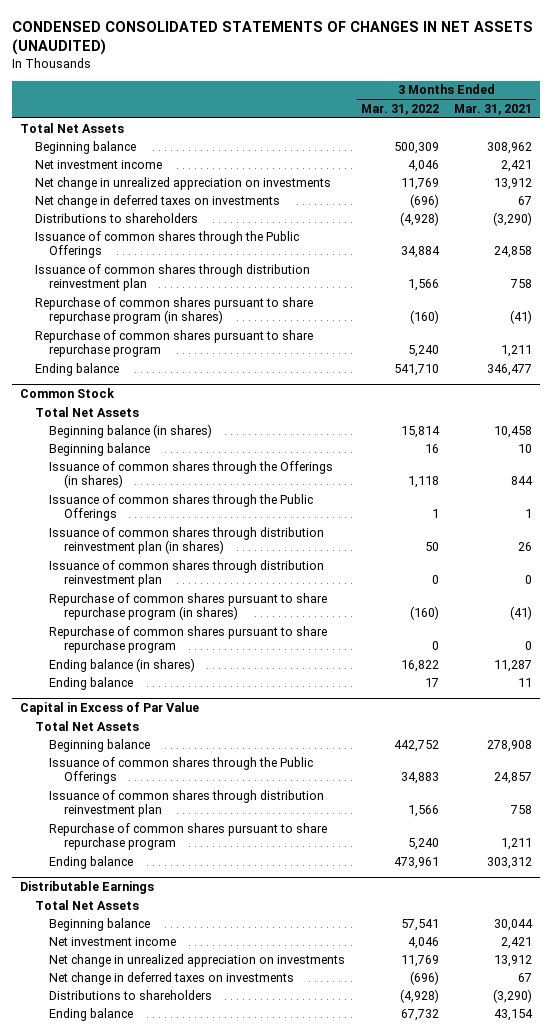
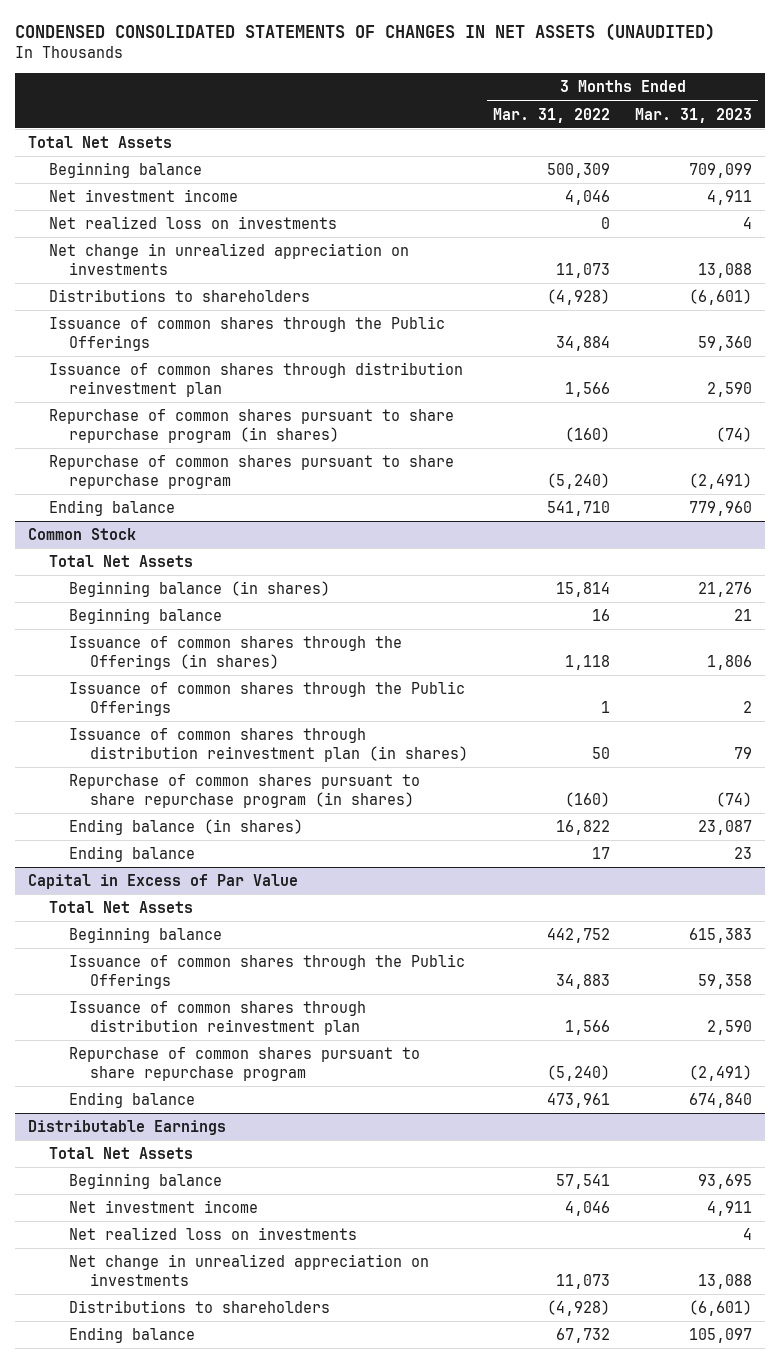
- | 3 Months Ended Mar. 31, 2022 | 3 Months Ended Mar. 31, 2021
+ | 3 Months Ended Mar. 31, 2022 | 3 Months Ended Mar. 31, 2023
- Net change in unrealized appreciation on investments | 11,769 | 13,912
- Net change in deferred taxes on investments | (696) | 67
+ Net realized loss on investments | 0 | 4
+ Net change in unrealized appreciation on investments | 11,073 | 13,088
- Repurchase of common shares pursuant to share repurchase program | 5,240 | 1,211
+ Repurchase of common shares pursuant to share repurchase program | (5,240) | (2,491)
@ Common Stock
- Issuance of common shares through distribution reinvestment plan | 0 | 0
- Repurchase of common shares pursuant to share repurchase program | 0 | 0
@ Capital in Excess of Par Value
- Repurchase of common shares pursuant to share repurchase program | 5,240 | 1,211
+ Repurchase of common shares pursuant to share repurchase program | (5,240) | (2,491)
@ Distributable Earnings
- Net change in unrealized appreciation on investments | 11,769 | 13,912
- Net change in deferred taxes on investments | (696) | 67
+ Net realized loss on investments | | 4
+ Net change in unrealized appreciation on investments | 11,073 | 13,088

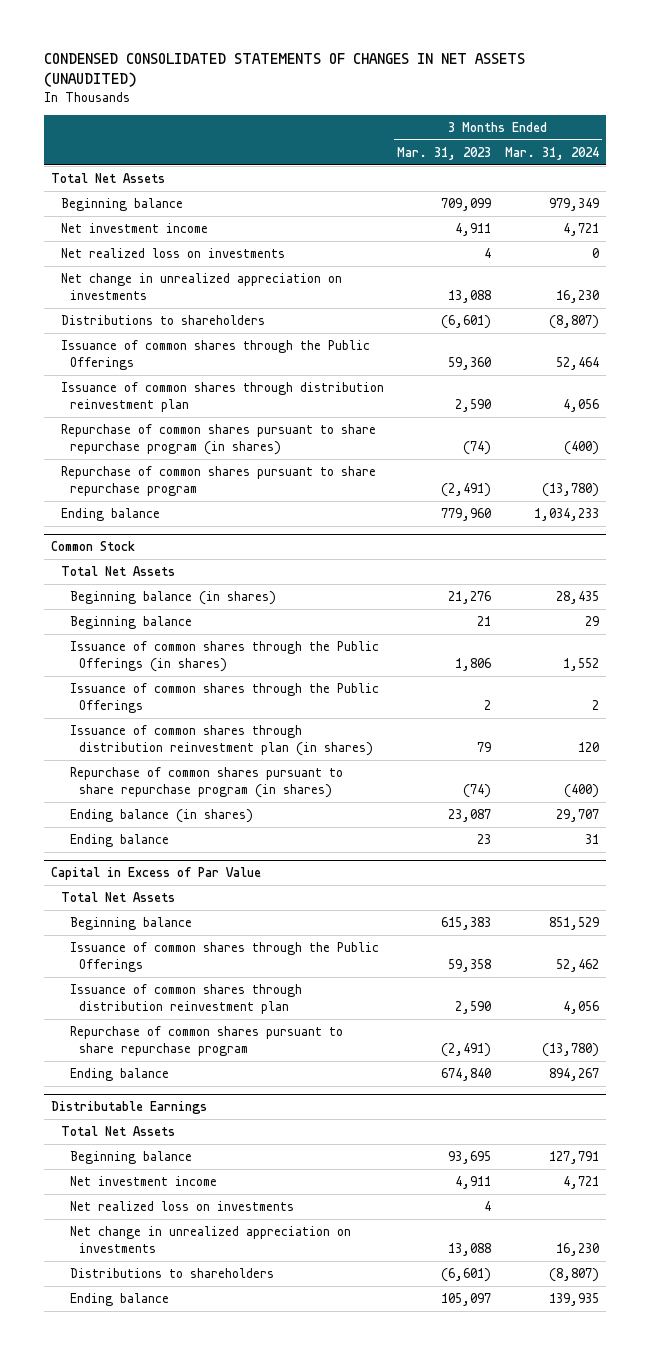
- | 3 Months Ended Mar. 31, 2022 | 3 Months Ended Mar. 31, 2023
+ | 3 Months Ended Mar. 31, 2023 | 3 Months Ended Mar. 31, 2024
@ Common Stock
- Issuance of common shares through the Offerings (in shares) | 1,118 | 1,806
+ Issuance of common shares through the Public Offerings (in shares) | 1,806 | 1,552

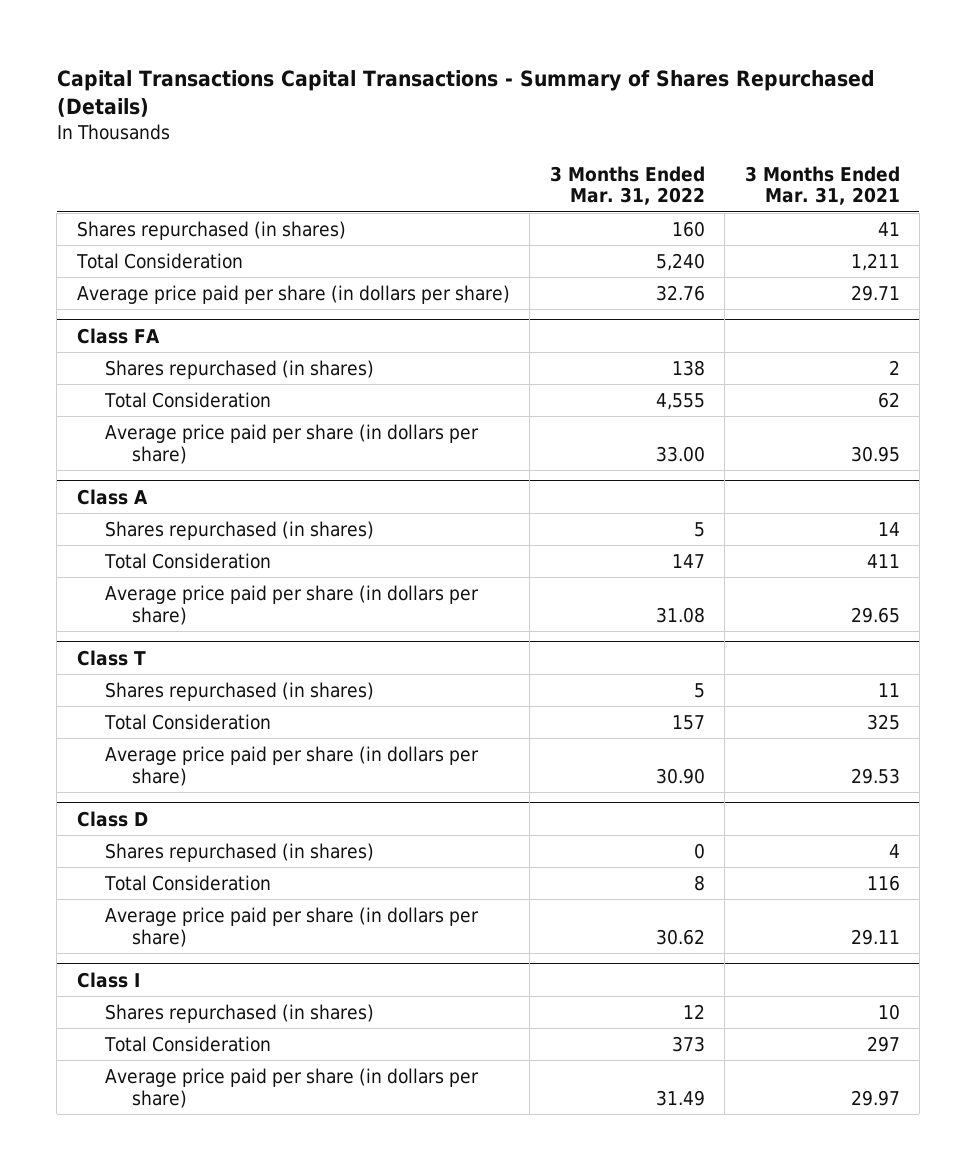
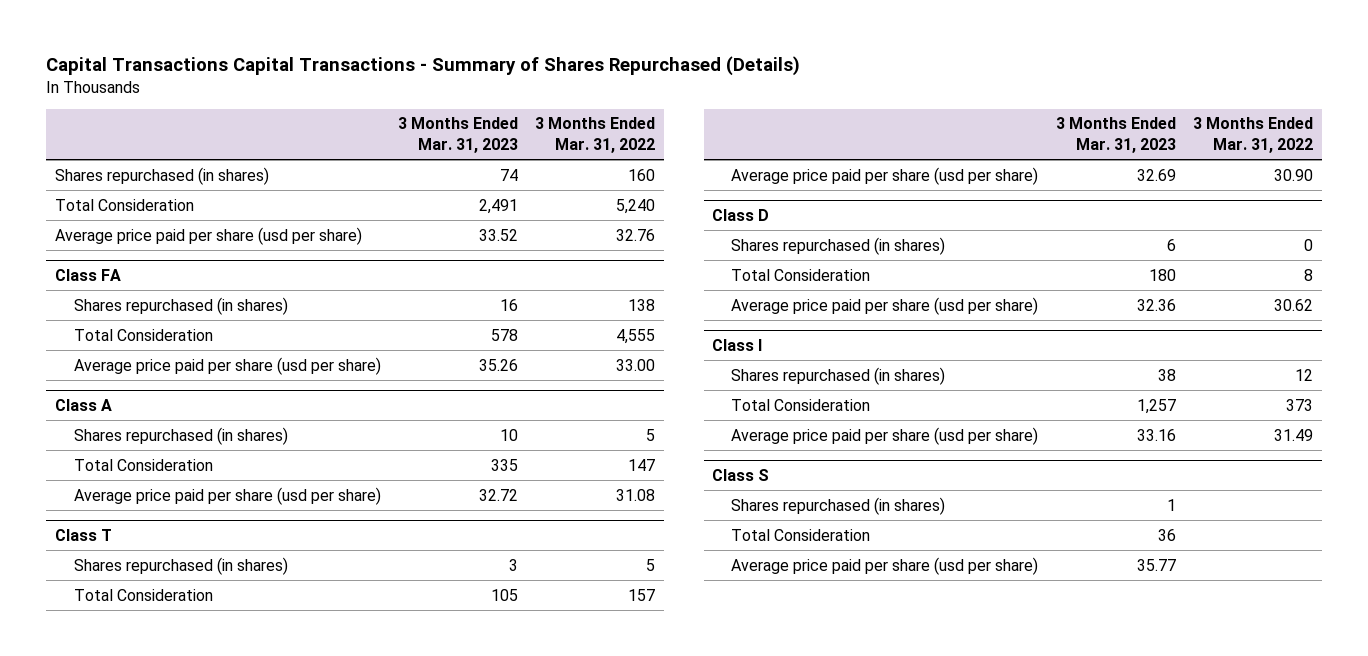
- | 3 Months Ended Mar. 31, 2022 | 3 Months Ended Mar. 31, 2021
+ | 3 Months Ended Mar. 31, 2023 | 3 Months Ended Mar. 31, 2022
- Average price paid per share (in dollars per share) | 32.76 | 29.71
+ Average price paid per share (usd per share) | 33.52 | 32.76
@ Class FA
- Average price paid per share (in dollars per share) | 33.00 | 30.95
+ Average price paid per share (usd per share) | 35.26 | 33.00
@ Class A
- Average price paid per share (in dollars per share) | 31.08 | 29.65
+ Average price paid per share (usd per share) | 32.72 | 31.08
@ Class T
- Average price paid per share (in dollars per share) | 30.90 | 29.53
+ Average price paid per share (usd per share) | 32.69 | 30.90
@ Class D
- Average price paid per share (in dollars per share) | 30.62 | 29.11
+ Average price paid per share (usd per share) | 32.36 | 30.62
@ Class I
- Average price paid per share (in dollars per share) | 31.49 | 29.97
+ Average price paid per share (usd per share) | 33.16 | 31.49
+ Class S
+ Shares repurchased (in shares) | 1 |
+ Total Consideration | 36 |
+ Average price paid per share (usd per share) | 35.77 |

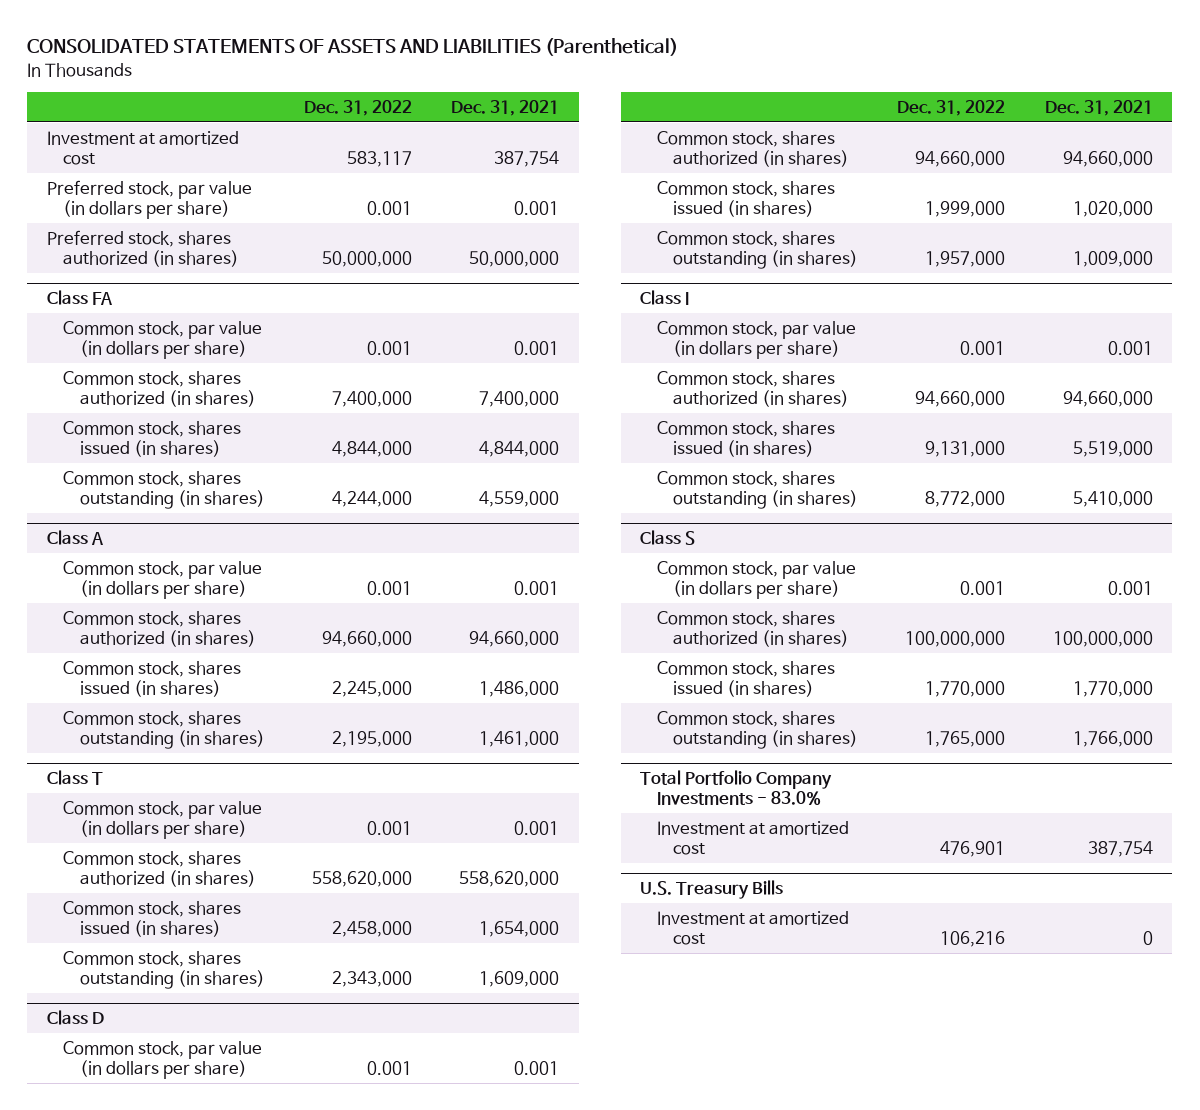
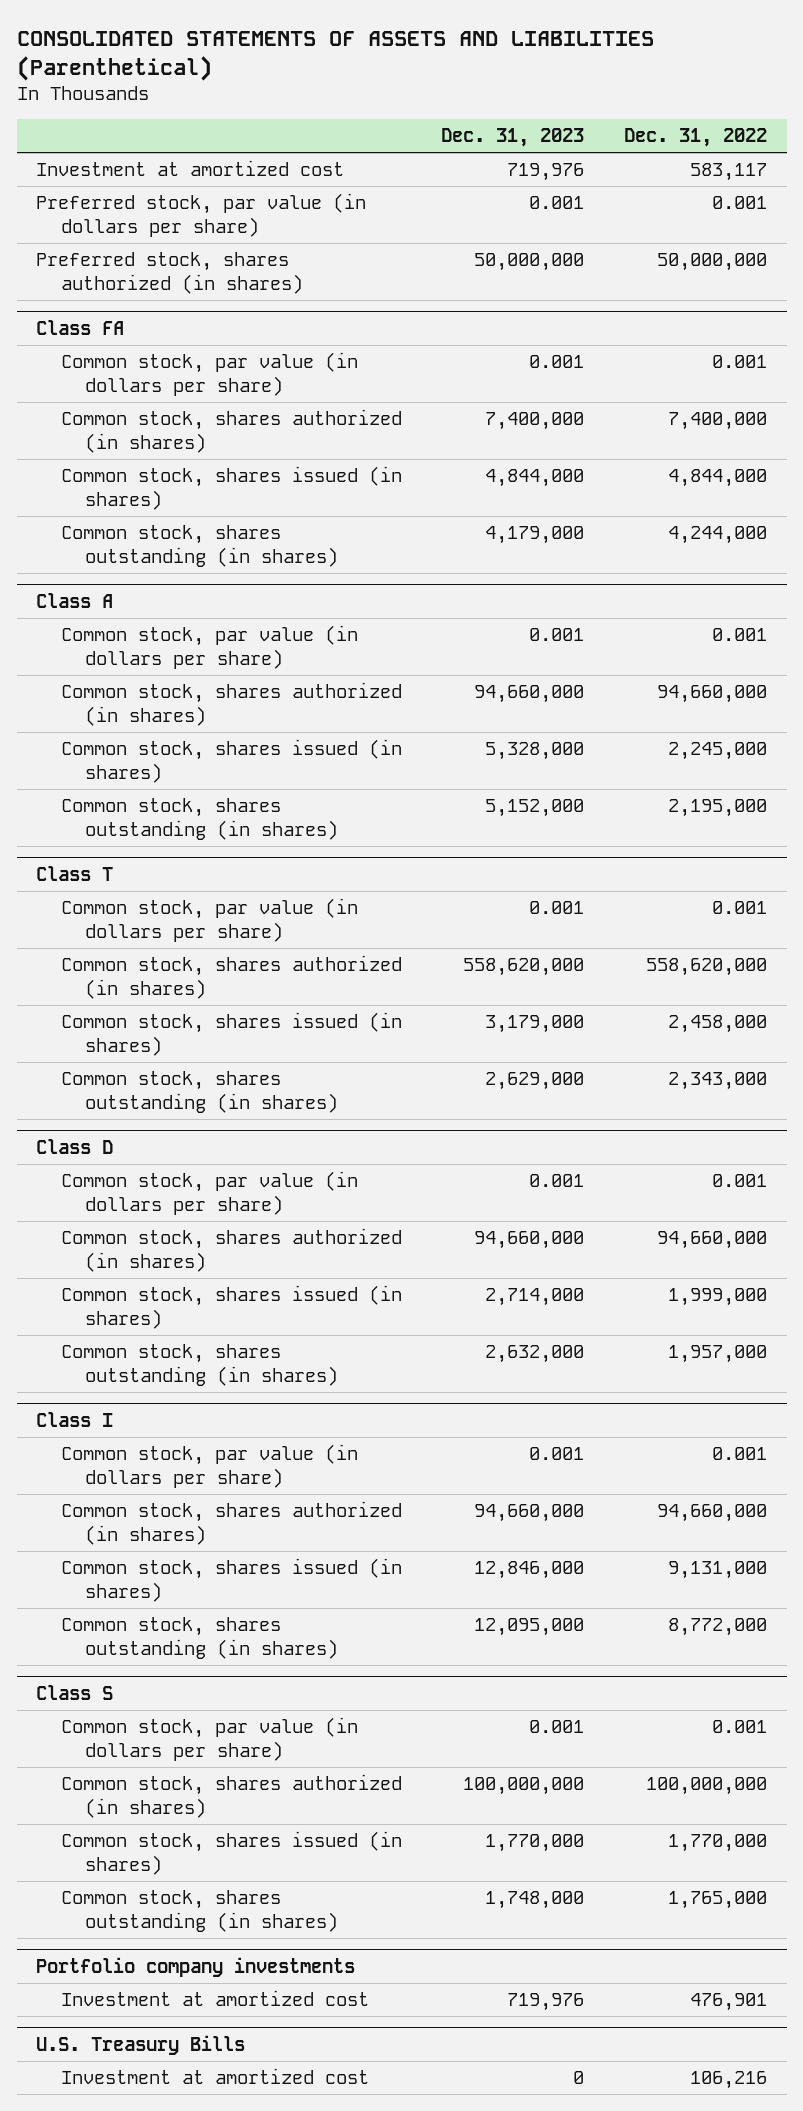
- | Dec. 31, 2022 | Dec. 31, 2021
+ | Dec. 31, 2023 | Dec. 31, 2022
- Total Portfolio Company Investments - 83.0%
+ Portfolio company investments

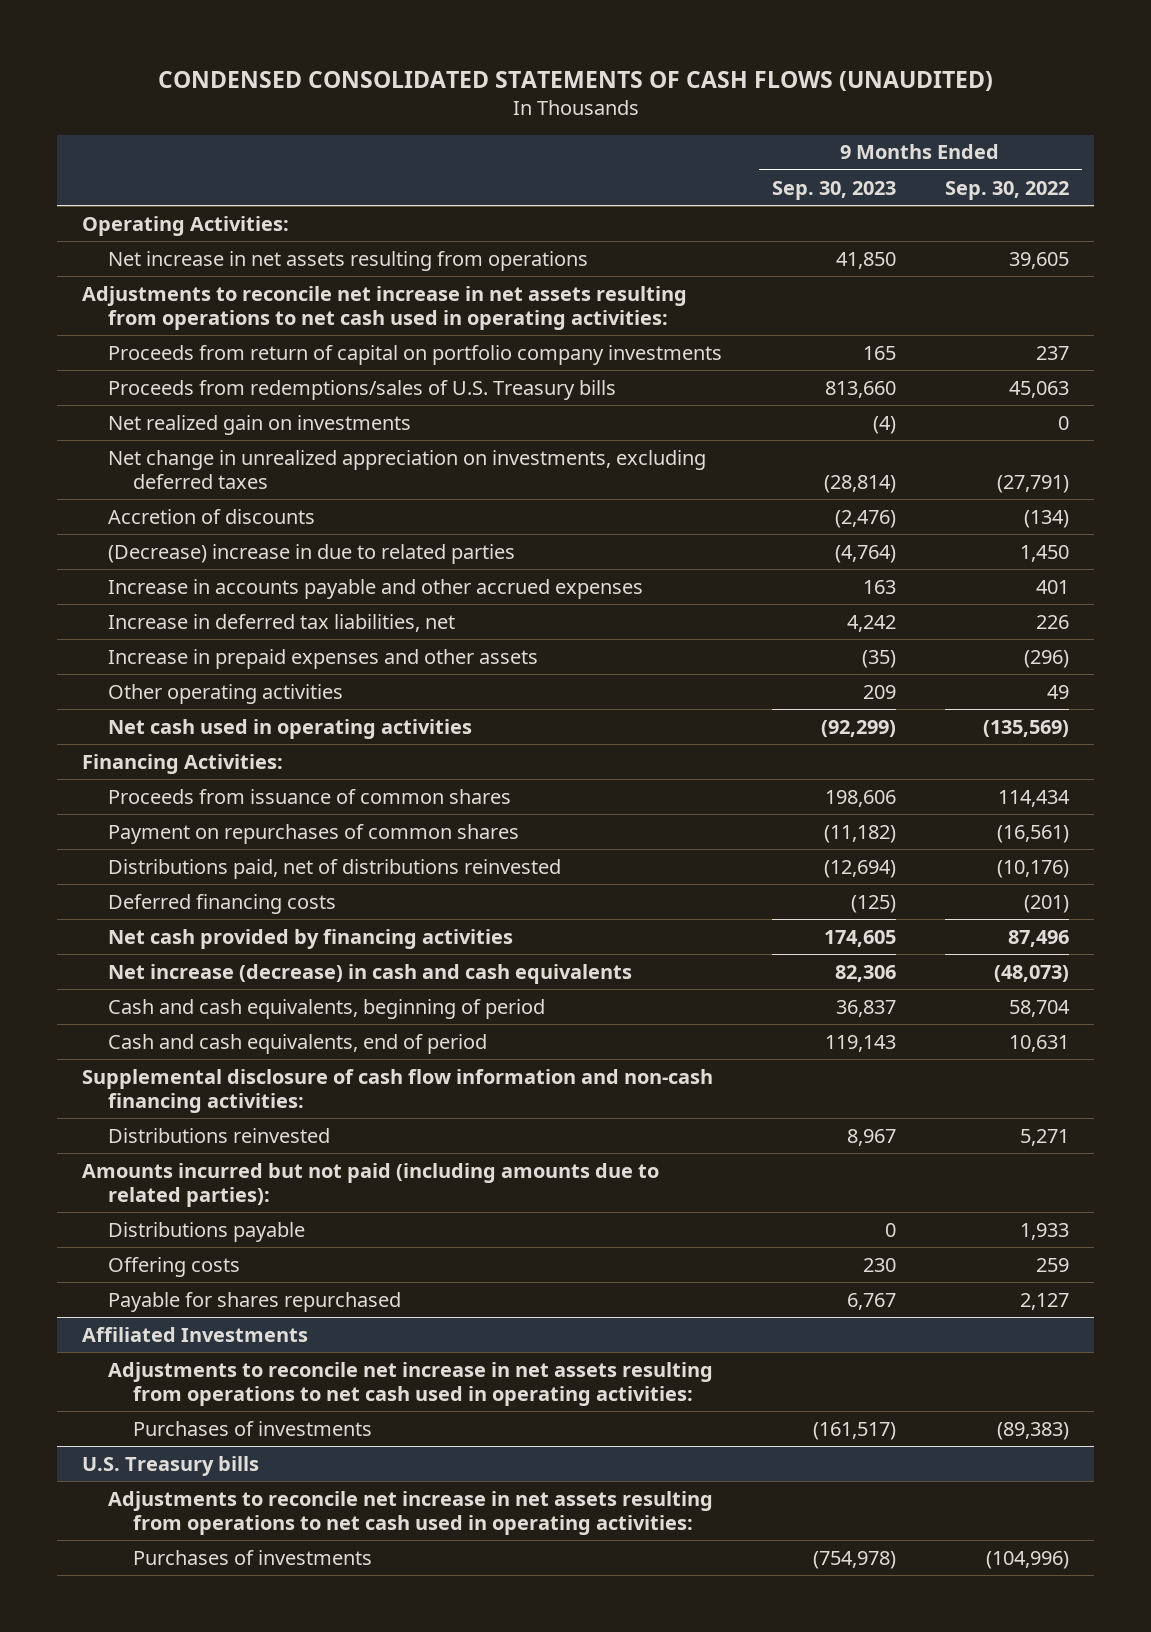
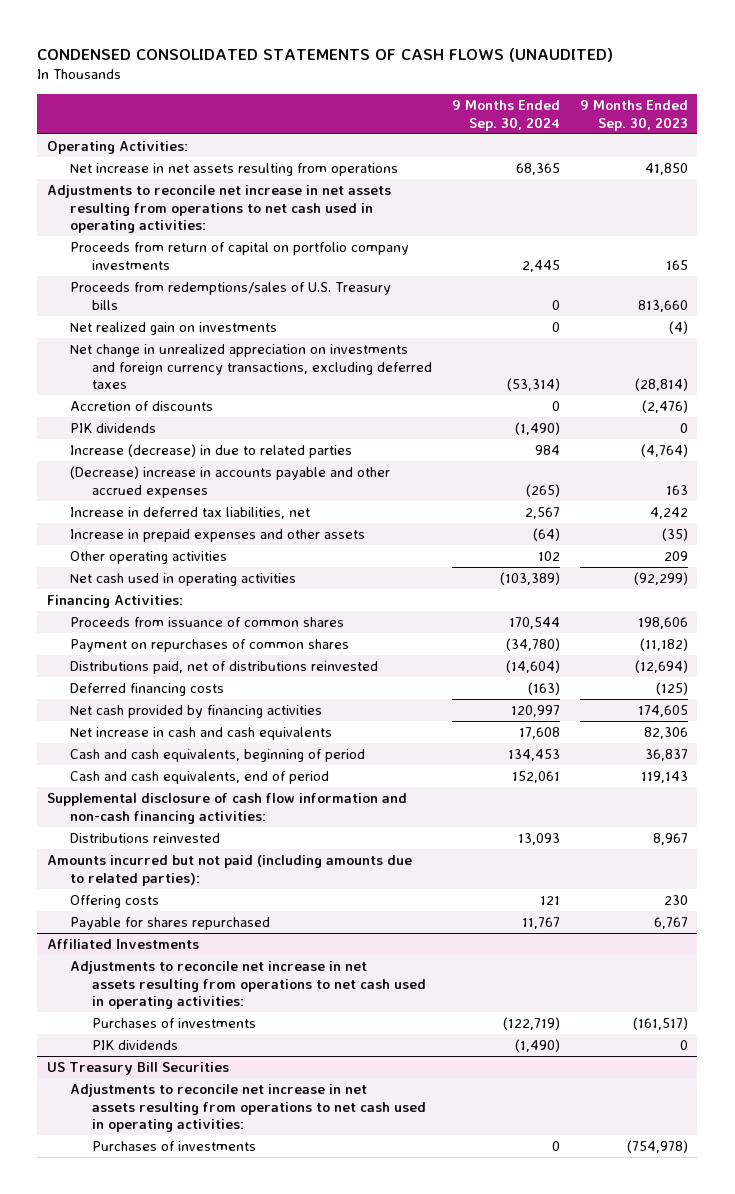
- | 9 Months Ended Sep. 30, 2023 | 9 Months Ended Sep. 30, 2022
+ | 9 Months Ended Sep. 30, 2024 | 9 Months Ended Sep. 30, 2023
- Net change in unrealized appreciation on investments, excluding deferred taxes | (28,814) | (27,791)
+ Net change in unrealized appreciation on investments and foreign currency transactions, excluding deferred taxes | (53,314) | (28,814)
- (Decrease) increase in due to related parties | (4,764) | 1,450
- Increase in accounts payable and other accrued expenses | 163 | 401
+ PIK dividends | (1,490) | 0
+ Increase (decrease) in due to related parties | 984 | (4,764)
+ (Decrease) increase in accounts payable and other accrued expenses | (265) | 163
- Net increase (decrease) in cash and cash equivalents | 82,306 | (48,073)
+ Net increase in cash and cash equivalents | 17,608 | 82,306
- Distributions payable | 0 | 1,933
- U.S. Treasury bills
@ Affiliated Investments
+ PIK dividends | (1,490) | 0
+ US Treasury Bill Securities

